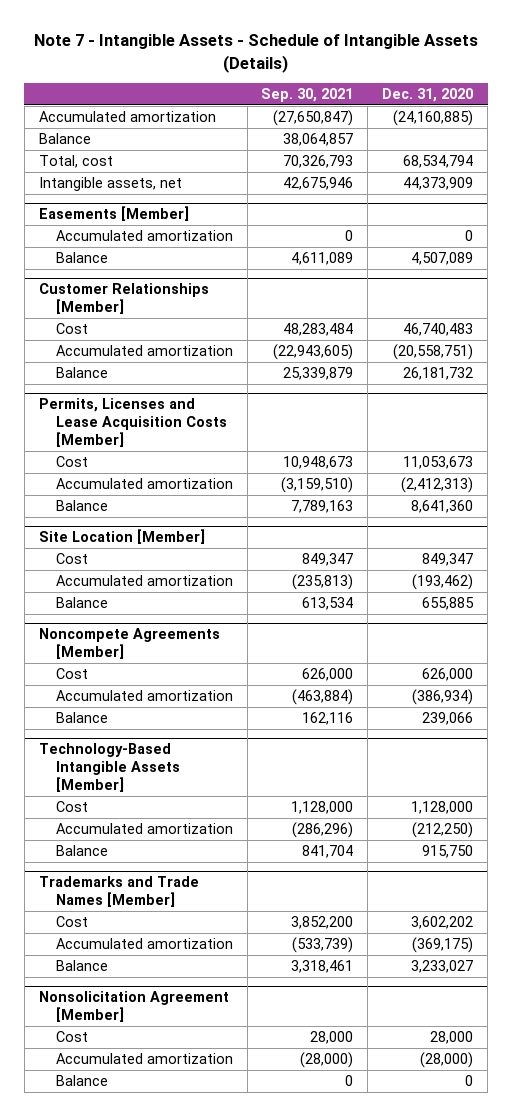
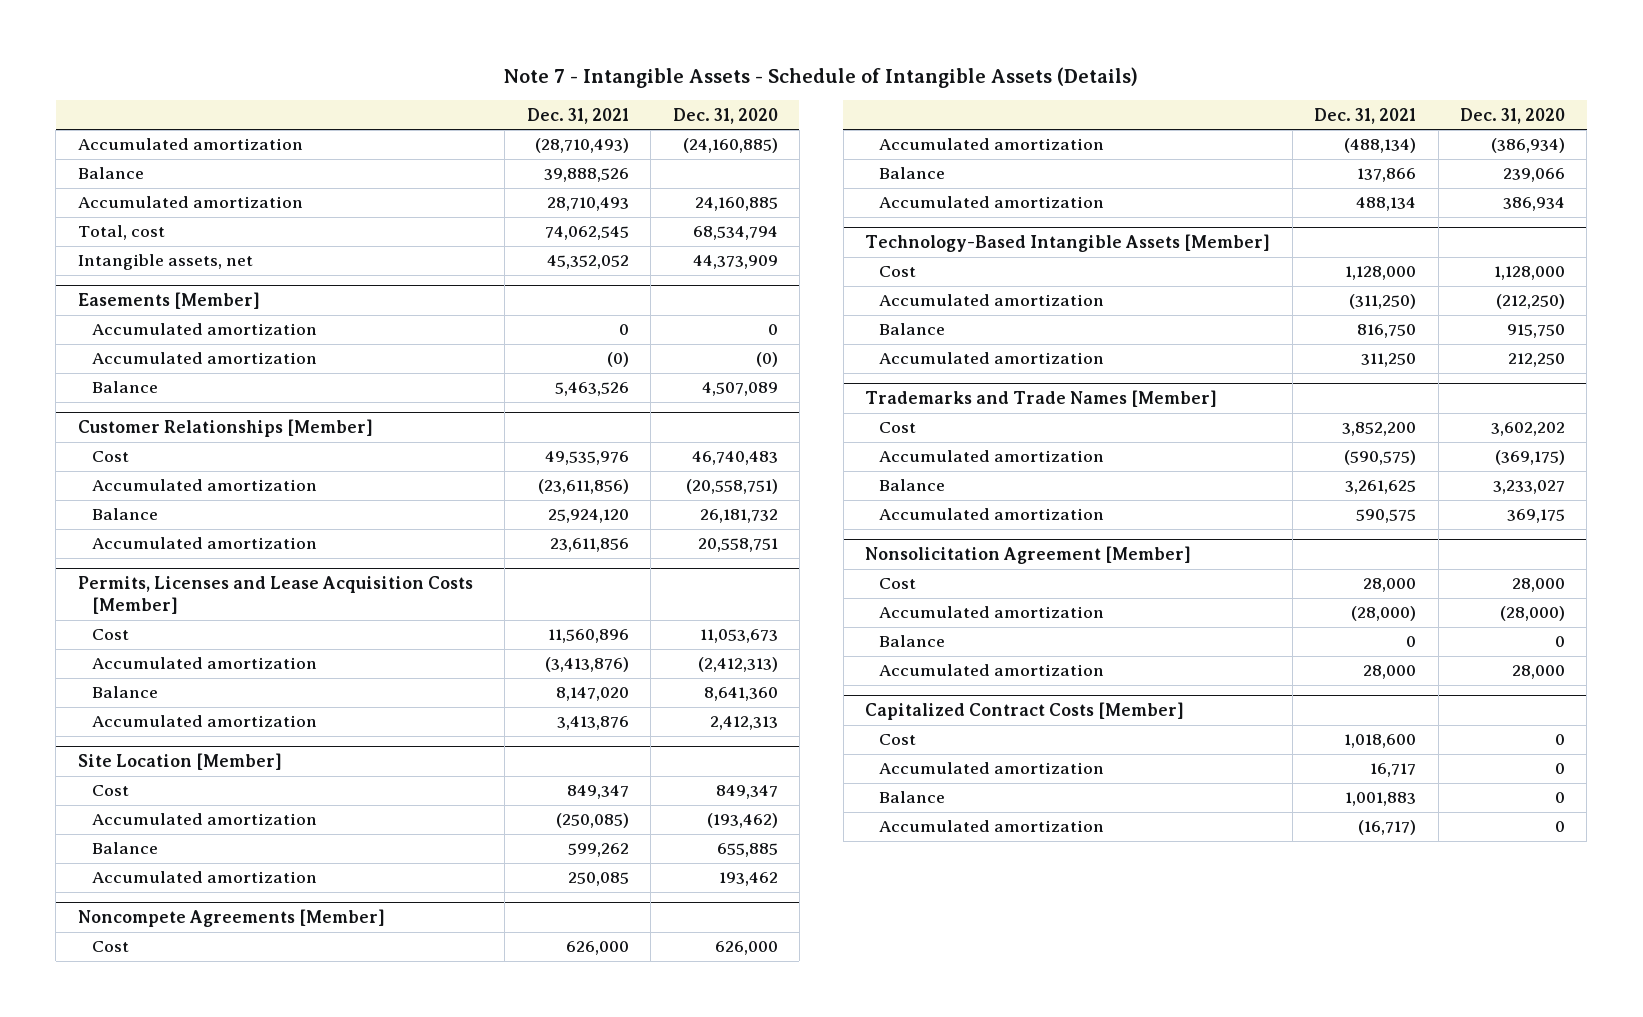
- | Sep. 30, 2021 | Dec. 31, 2020
+ | Dec. 31, 2021 | Dec. 31, 2020
+ Accumulated amortization | 28,710,493 | 24,160,885
@ Easements [Member]
+ Accumulated amortization | (0) | (0)
@ Customer Relationships [Member]
+ Accumulated amortization | 23,611,856 | 20,558,751
@ Permits, Licenses and Lease Acquisition Costs [Member]
+ Accumulated amortization | 3,413,876 | 2,412,313
@ Site Location [Member]
+ Accumulated amortization | 250,085 | 193,462
@ Noncompete Agreements [Member]
+ Accumulated amortization | 488,134 | 386,934
@ Technology-Based Intangible Assets [Member]
+ Accumulated amortization | 311,250 | 212,250
@ Trademarks and Trade Names [Member]
+ Accumulated amortization | 590,575 | 369,175
@ Nonsolicitation Agreement [Member]
+ Accumulated amortization | 28,000 | 28,000
+ Capitalized Contract Costs [Member]
+ Cost | 1,018,600 | 0
+ Accumulated amortization | 16,717 | 0
+ Balance | 1,001,883 | 0
+ Accumulated amortization | (16,717) | 0

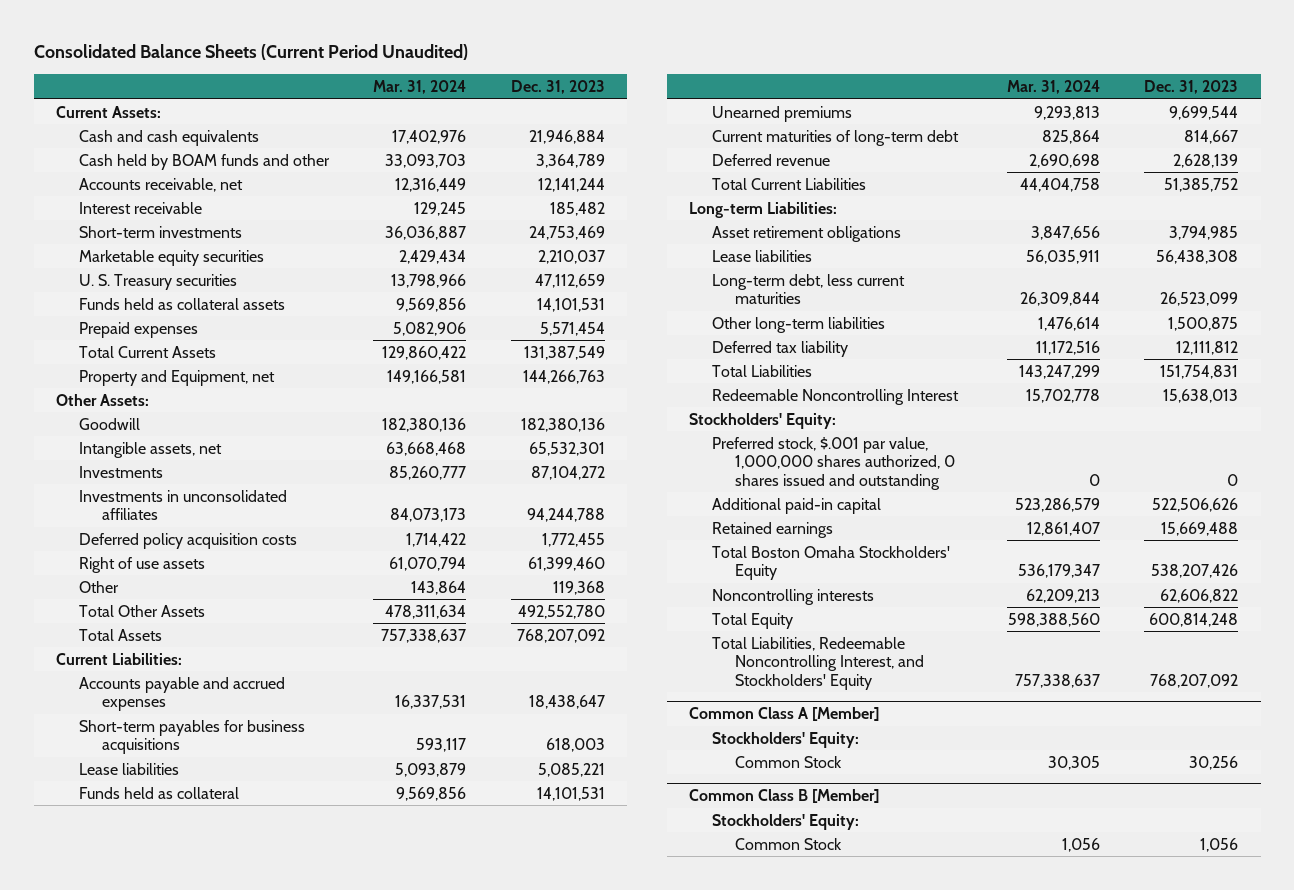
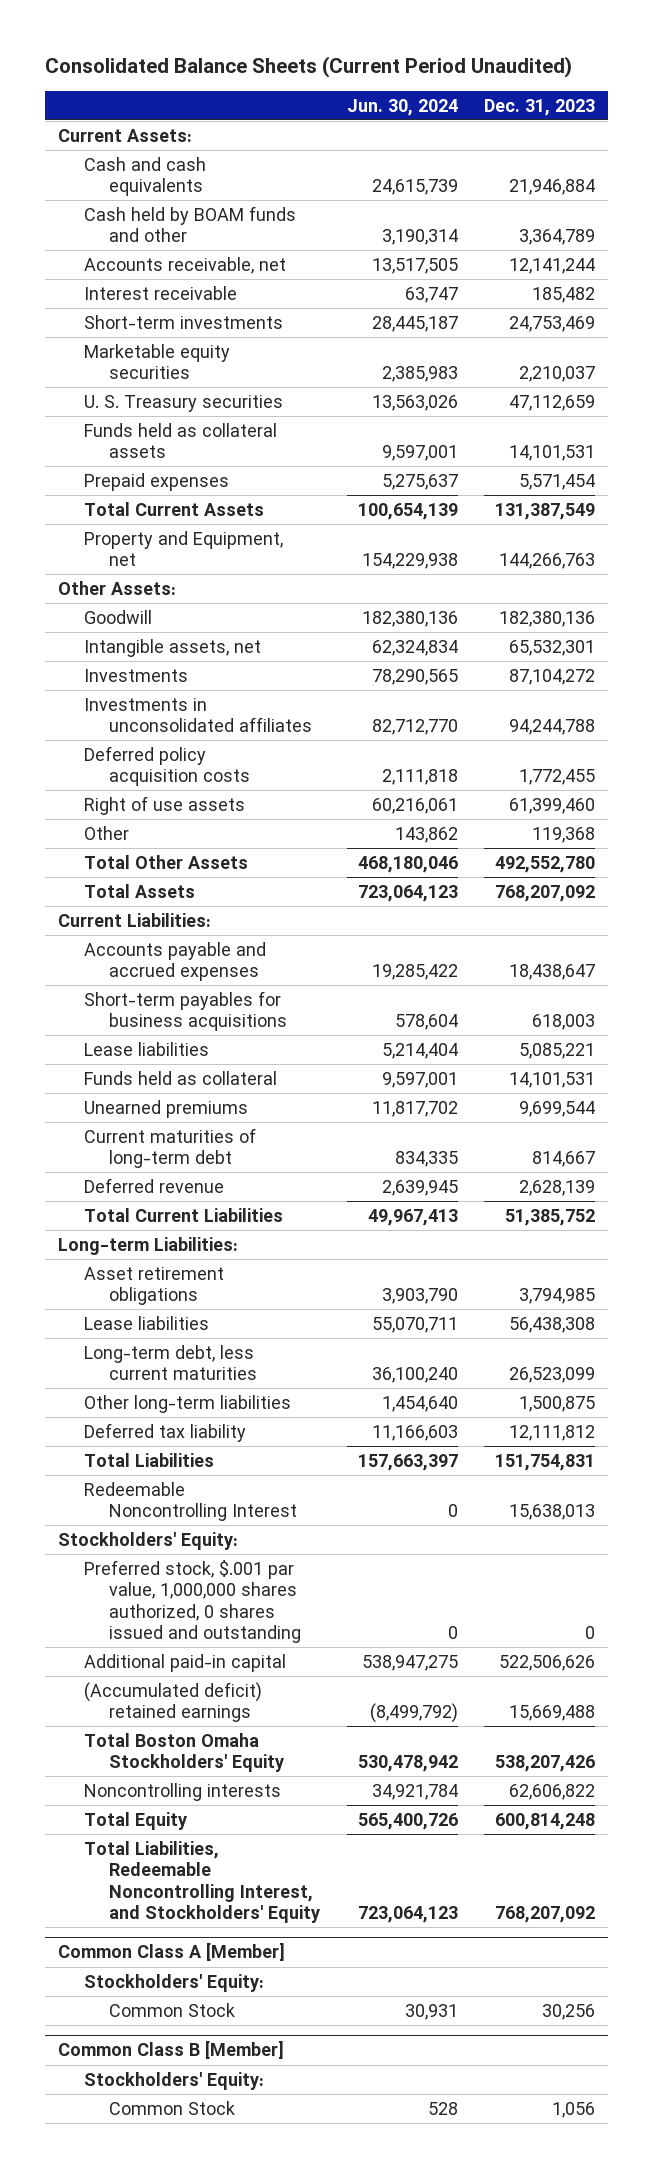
- | Mar. 31, 2024 | Dec. 31, 2023
+ | Jun. 30, 2024 | Dec. 31, 2023
- Retained earnings | 12,861,407 | 15,669,488
+ (Accumulated deficit) retained earnings | (8,499,792) | 15,669,488

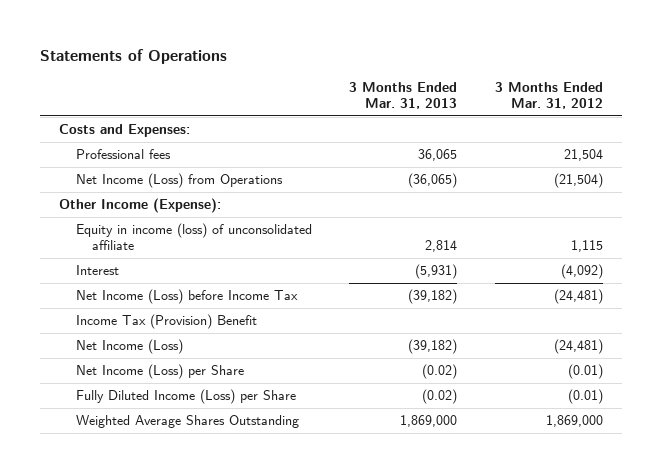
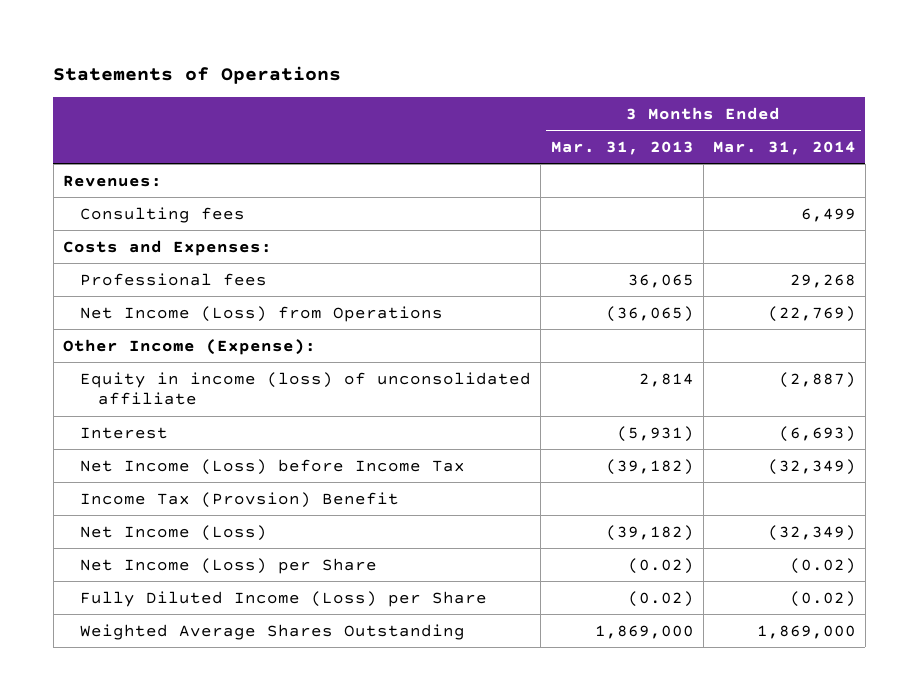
- | 3 Months Ended Mar. 31, 2013 | 3 Months Ended Mar. 31, 2012
+ | 3 Months Ended Mar. 31, 2013 | 3 Months Ended Mar. 31, 2014
+ Revenues:
+ Consulting fees | | 6,499
- Income Tax (Provision) Benefit
+ Income Tax (Provsion) Benefit

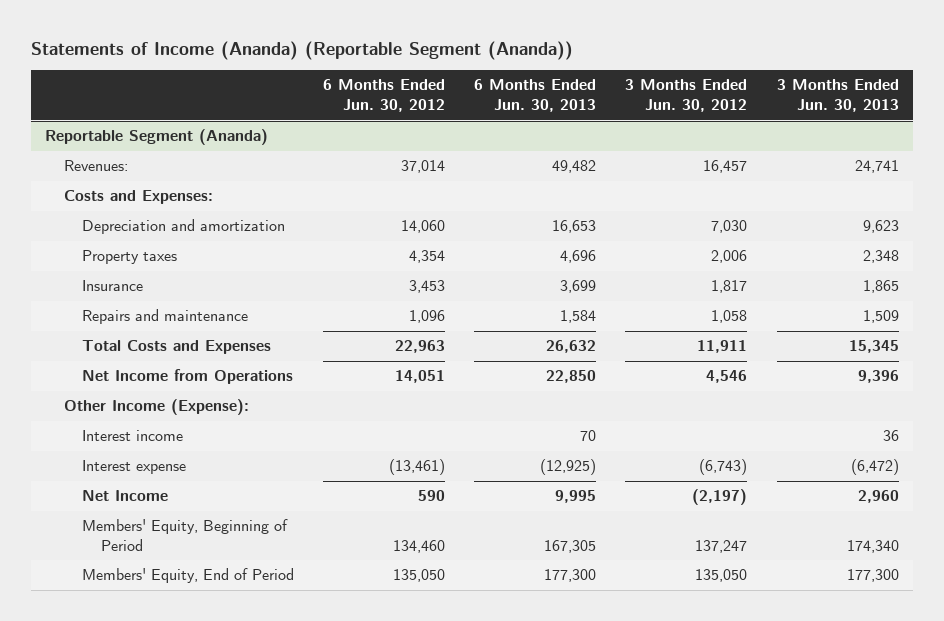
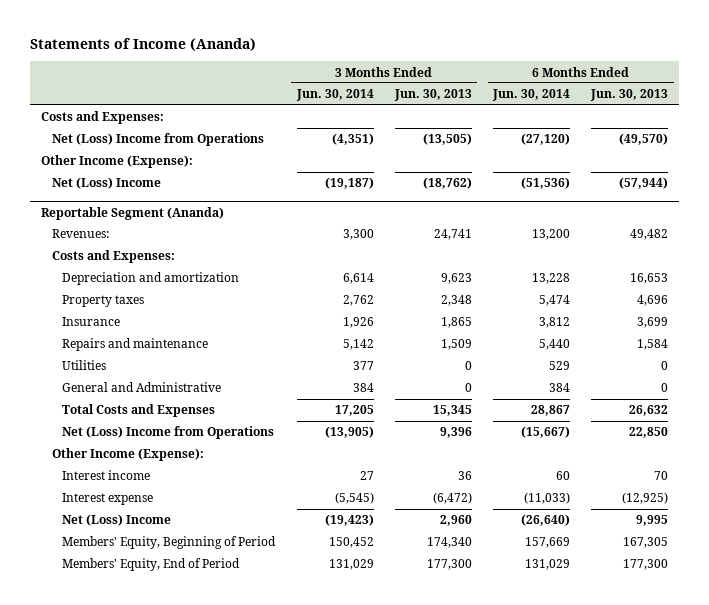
- Statements of Income (Ananda) (Reportable Segment (Ananda))
+ Statements of Income (Ananda)
- | 6 Months Ended Jun. 30, 2012 | 6 Months Ended Jun. 30, 2013 | 3 Months Ended Jun. 30, 2012 | 3 Months Ended Jun. 30, 2013
+ | 3 Months Ended Jun. 30, 2014 | 3 Months Ended Jun. 30, 2013 | 6 Months Ended Jun. 30, 2014 | 6 Months Ended Jun. 30, 2013
+ Costs and Expenses:
+ Net (Loss) Income from Operations | (4,351) | (13,505) | (27,120) | (49,570)
+ Other Income (Expense):
+ Net (Loss) Income | (19,187) | (18,762) | (51,536) | (57,944)
@ Reportable Segment (Ananda)
+ Utilities | 377 | 0 | 529 | 0
+ General and Administrative | 384 | 0 | 384 | 0
- Net Income from Operations | 14,051 | 22,850 | 4,546 | 9,396
+ Net (Loss) Income from Operations | (13,905) | 9,396 | (15,667) | 22,850
- Net Income | 590 | 9,995 | (2,197) | 2,960
+ Net (Loss) Income | (19,423) | 2,960 | (26,640) | 9,995

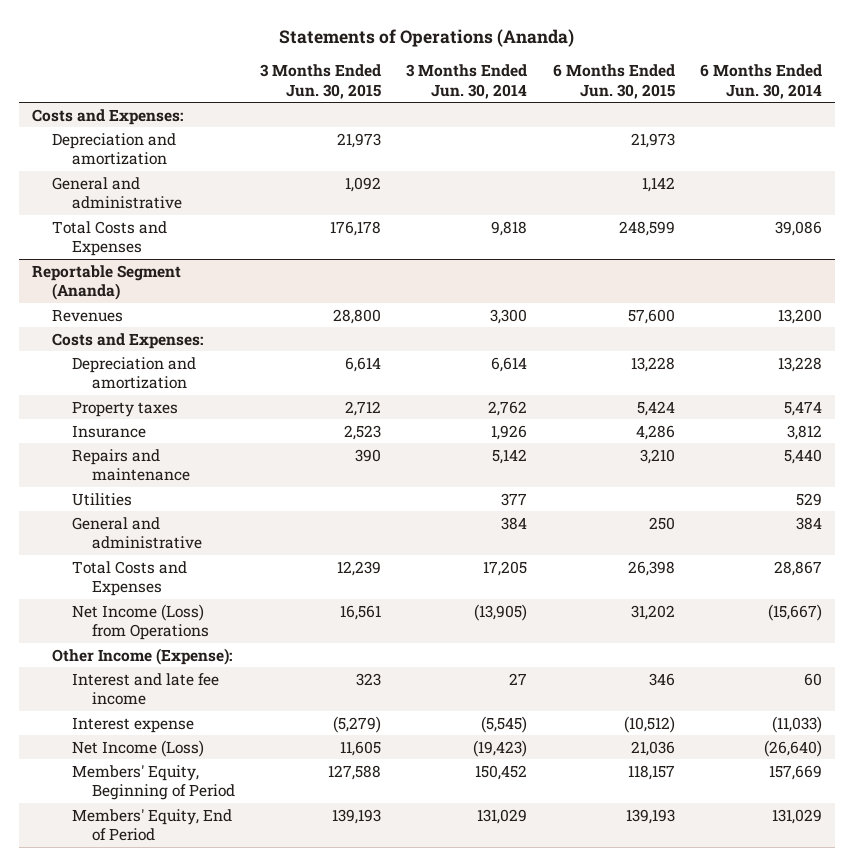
- Statements of Income (Ananda)
+ Statements of Operations (Ananda)
- | 3 Months Ended Jun. 30, 2014 | 3 Months Ended Jun. 30, 2013 | 6 Months Ended Jun. 30, 2014 | 6 Months Ended Jun. 30, 2013
+ | 3 Months Ended Jun. 30, 2015 | 3 Months Ended Jun. 30, 2014 | 6 Months Ended Jun. 30, 2015 | 6 Months Ended Jun. 30, 2014
- Net (Loss) Income from Operations | (4,351) | (13,505) | (27,120) | (49,570)
- Other Income (Expense):
- Net (Loss) Income | (19,187) | (18,762) | (51,536) | (57,944)
+ Depreciation and amortization | 21,973 | | 21,973 |
+ General and administrative | 1,092 | | 1,142 |
+ Total Costs and Expenses | 176,178 | 9,818 | 248,599 | 39,086
@ Reportable Segment (Ananda)
- Revenues: | 3,300 | 24,741 | 13,200 | 49,482
+ Revenues | 28,800 | 3,300 | 57,600 | 13,200
- General and Administrative | 384 | 0 | 384 | 0
+ General and administrative | | 384 | 250 | 384
- Net (Loss) Income from Operations | (13,905) | 9,396 | (15,667) | 22,850
+ Net Income (Loss) from Operations | 16,561 | (13,905) | 31,202 | (15,667)
- Interest income | 27 | 36 | 60 | 70
+ Interest and late fee income | 323 | 27 | 346 | 60
- Net (Loss) Income | (19,423) | 2,960 | (26,640) | 9,995
+ Net Income (Loss) | 11,605 | (19,423) | 21,036 | (26,640)

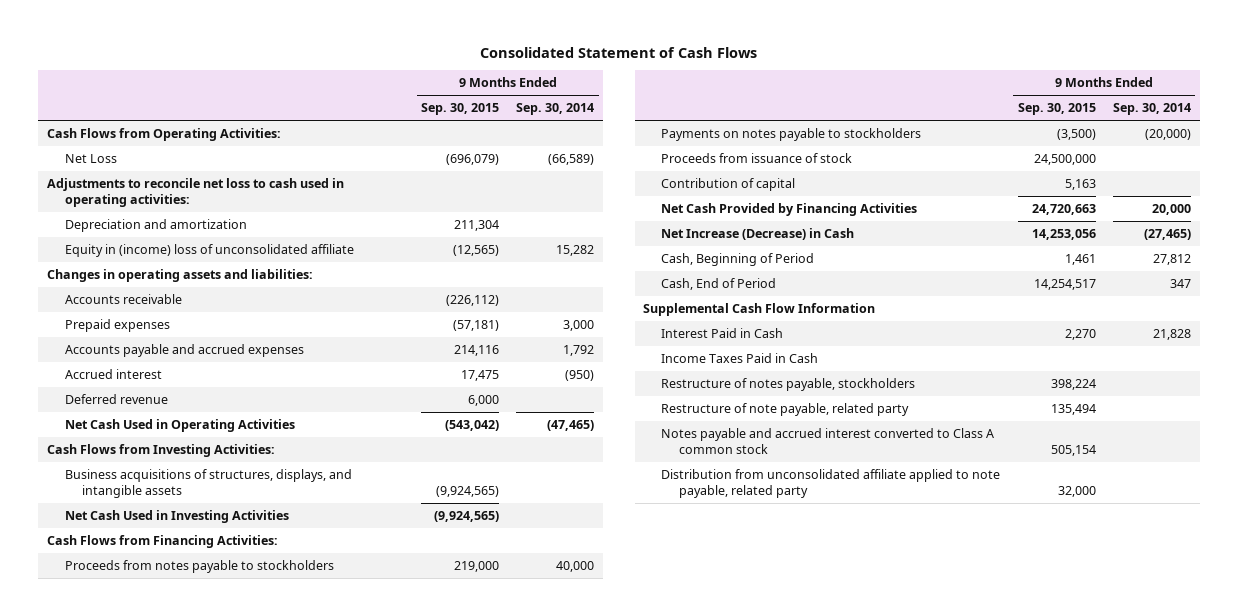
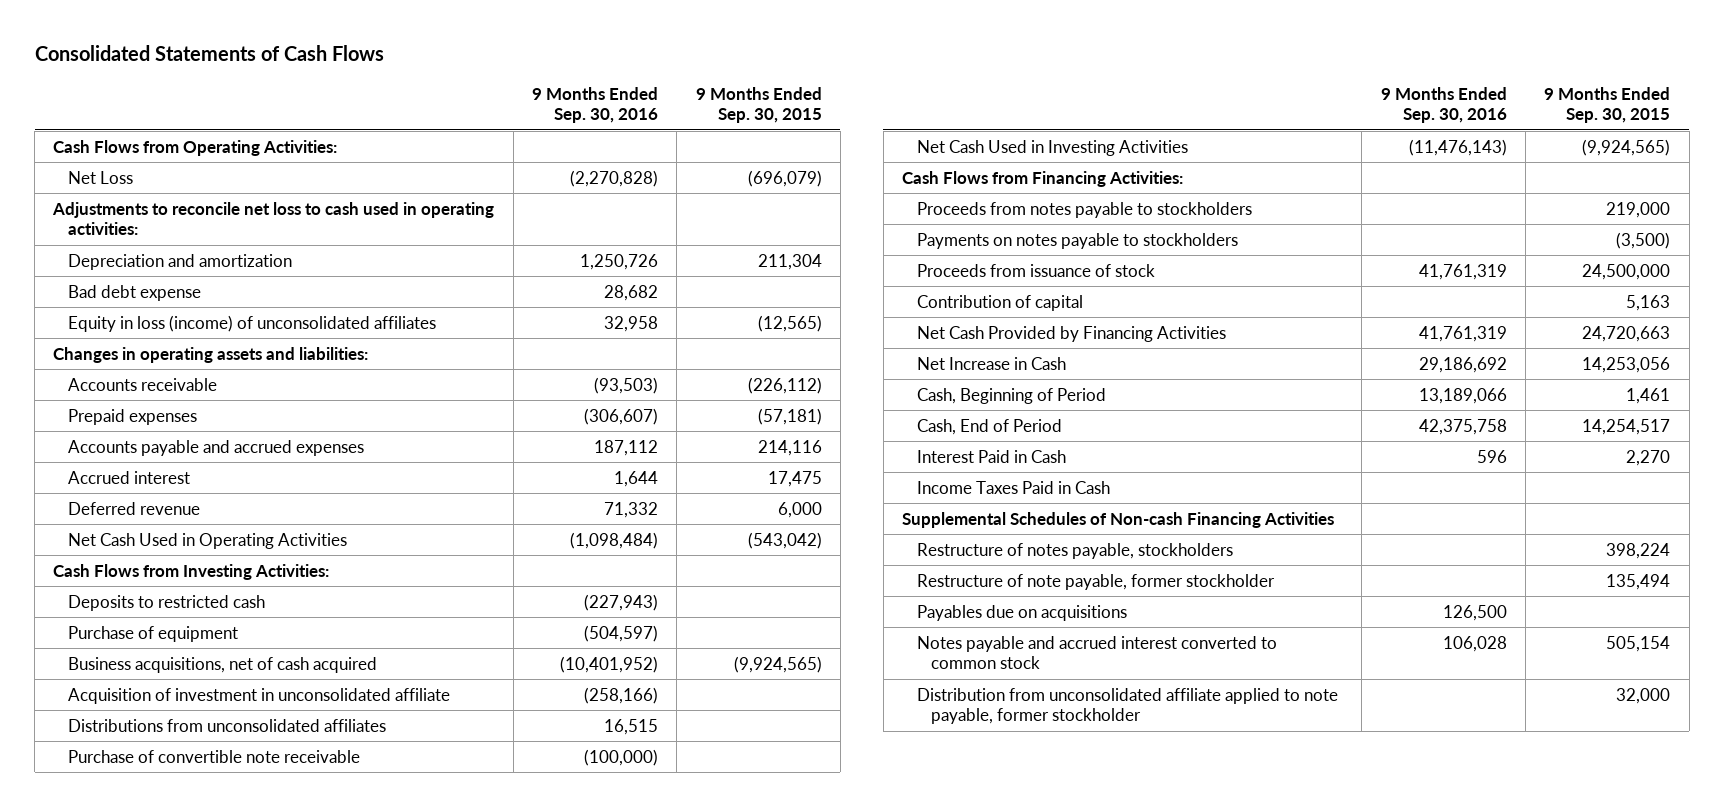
- Consolidated Statement of Cash Flows
+ Consolidated Statements of Cash Flows
- | 9 Months Ended Sep. 30, 2015 | 9 Months Ended Sep. 30, 2014
+ | 9 Months Ended Sep. 30, 2016 | 9 Months Ended Sep. 30, 2015
- Equity in (income) loss of unconsolidated affiliate | (12,565) | 15,282
+ Bad debt expense | 28,682 |
+ Equity in loss (income) of unconsolidated affiliates | 32,958 | (12,565)
- Business acquisitions of structures, displays, and intangible assets | (9,924,565) |
+ Deposits to restricted cash | (227,943) |
+ Purchase of equipment | (504,597) |
+ Business acquisitions, net of cash acquired | (10,401,952) | (9,924,565)
+ Acquisition of investment in unconsolidated affiliate | (258,166) |
+ Distributions from unconsolidated affiliates | 16,515 |
+ Purchase of convertible note receivable | (100,000) |
- Net Increase (Decrease) in Cash | 14,253,056 | (27,465)
+ Net Increase in Cash | 29,186,692 | 14,253,056
- Supplemental Cash Flow Information
+ Supplemental Schedules of Non-cash Financing Activities
- Restructure of note payable, related party | 135,494 |
- Notes payable and accrued interest converted to Class A common stock | 505,154 |
- Distribution from unconsolidated affiliate applied to note payable, related party | 32,000 |
+ Restructure of note payable, former stockholder | | 135,494
+ Payables due on acquisitions | 126,500 |
+ Notes payable and accrued interest converted to common stock | 106,028 | 505,154
+ Distribution from unconsolidated affiliate applied to note payable, former stockholder | | 32,000

